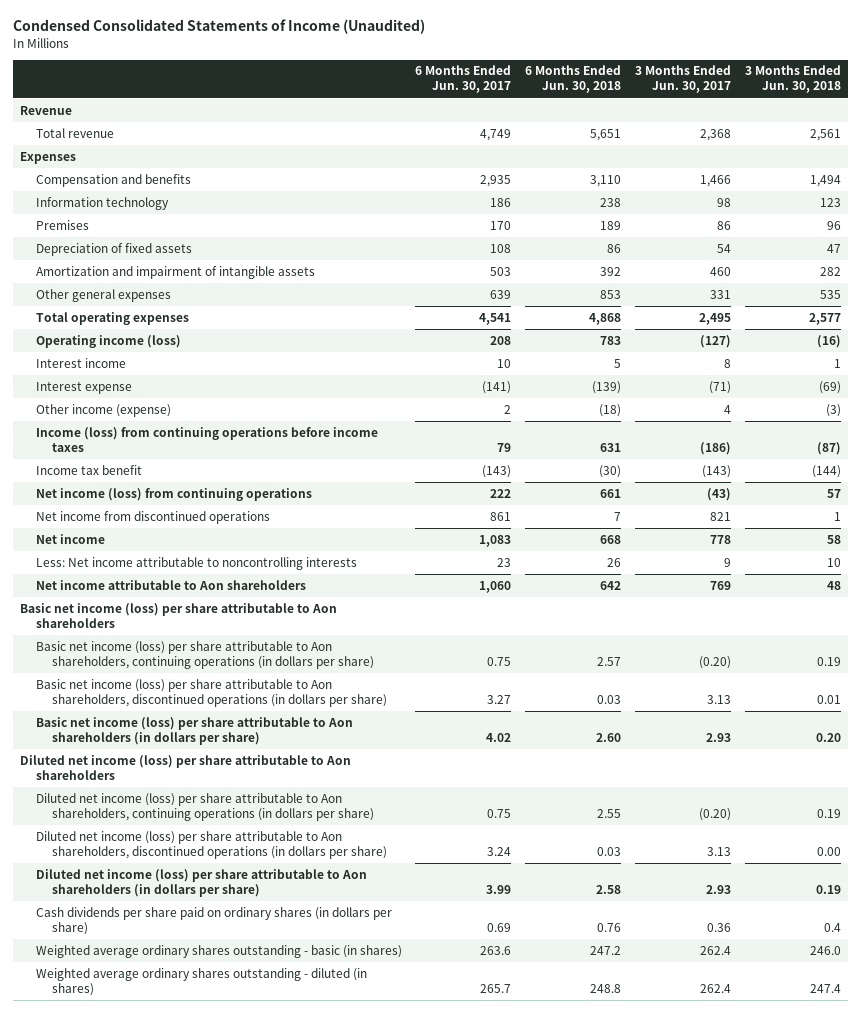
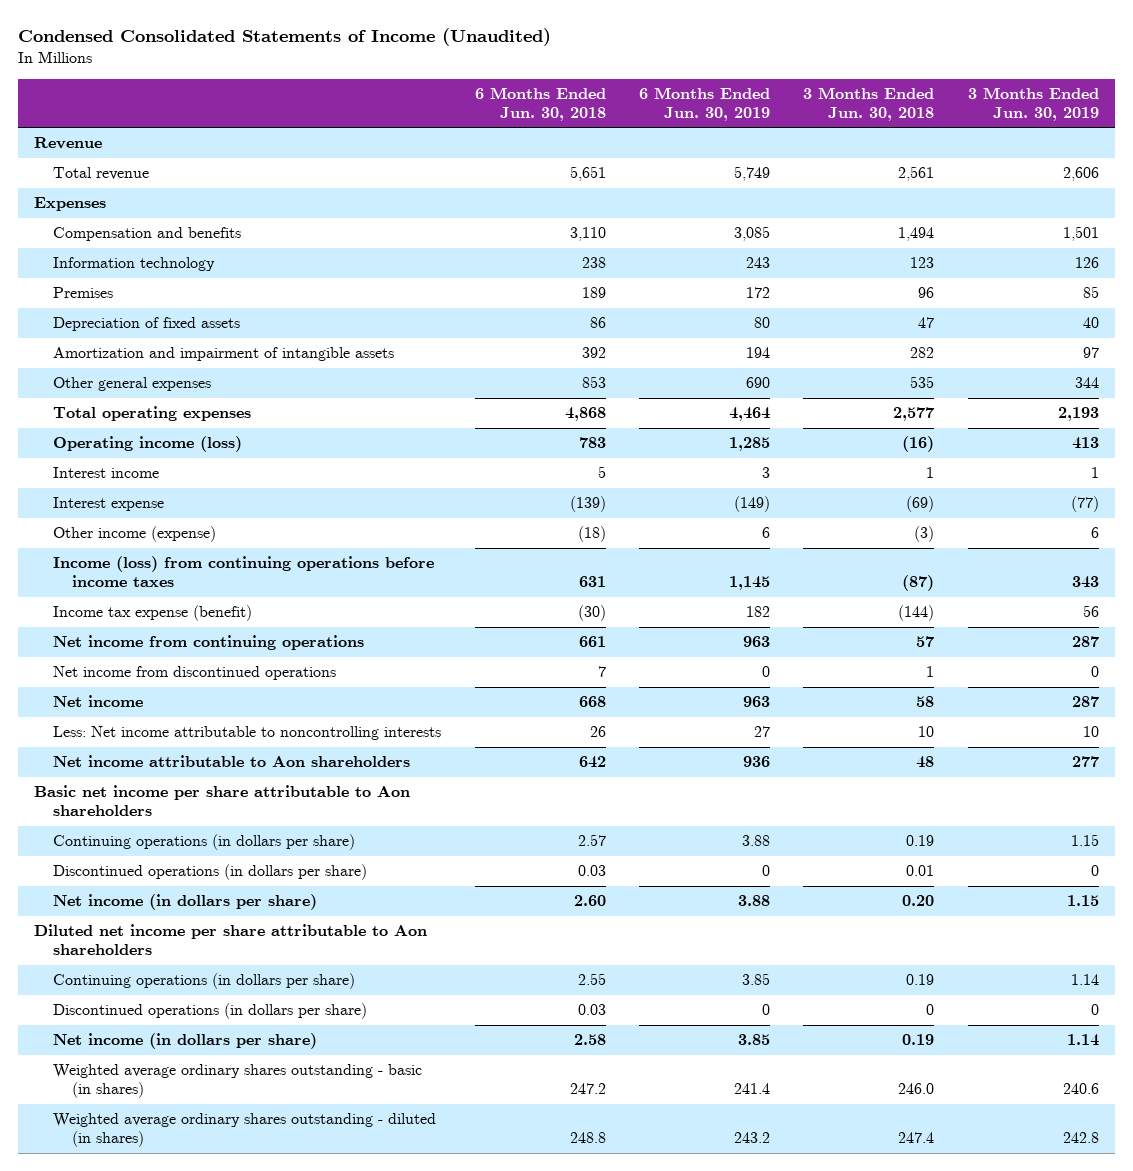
- | 6 Months Ended Jun. 30, 2017 | 6 Months Ended Jun. 30, 2018 | 3 Months Ended Jun. 30, 2017 | 3 Months Ended Jun. 30, 2018
+ | 6 Months Ended Jun. 30, 2018 | 6 Months Ended Jun. 30, 2019 | 3 Months Ended Jun. 30, 2018 | 3 Months Ended Jun. 30, 2019
- Income tax benefit | (143) | (30) | (143) | (144)
- Net income (loss) from continuing operations | 222 | 661 | (43) | 57
+ Income tax expense (benefit) | (30) | 182 | (144) | 56
+ Net income from continuing operations | 661 | 963 | 57 | 287
- Basic net income (loss) per share attributable to Aon shareholders
- Basic net income (loss) per share attributable to Aon shareholders, continuing operations (in dollars per share) | 0.75 | 2.57 | (0.20) | 0.19
- Basic net income (loss) per share attributable to Aon shareholders, discontinued operations (in dollars per share) | 3.27 | 0.03 | 3.13 | 0.01
- Basic net income (loss) per share attributable to Aon shareholders (in dollars per share) | 4.02 | 2.60 | 2.93 | 0.20
- Diluted net income (loss) per share attributable to Aon shareholders
- Diluted net income (loss) per share attributable to Aon shareholders, continuing operations (in dollars per share) | 0.75 | 2.55 | (0.20) | 0.19
- Diluted net income (loss) per share attributable to Aon shareholders, discontinued operations (in dollars per share) | 3.24 | 0.03 | 3.13 | 0.00
- Diluted net income (loss) per share attributable to Aon shareholders (in dollars per share) | 3.99 | 2.58 | 2.93 | 0.19
- Cash dividends per share paid on ordinary shares (in dollars per share) | 0.69 | 0.76 | 0.36 | 0.4
+ Basic net income per share attributable to Aon shareholders
+ Continuing operations (in dollars per share) | 2.57 | 3.88 | 0.19 | 1.15
+ Discontinued operations (in dollars per share) | 0.03 | 0 | 0.01 | 0
+ Net income (in dollars per share) | 2.60 | 3.88 | 0.20 | 1.15
+ Diluted net income per share attributable to Aon shareholders
+ Continuing operations (in dollars per share) | 2.55 | 3.85 | 0.19 | 1.14
+ Discontinued operations (in dollars per share) | 0.03 | 0 | 0 | 0
+ Net income (in dollars per share) | 2.58 | 3.85 | 0.19 | 1.14

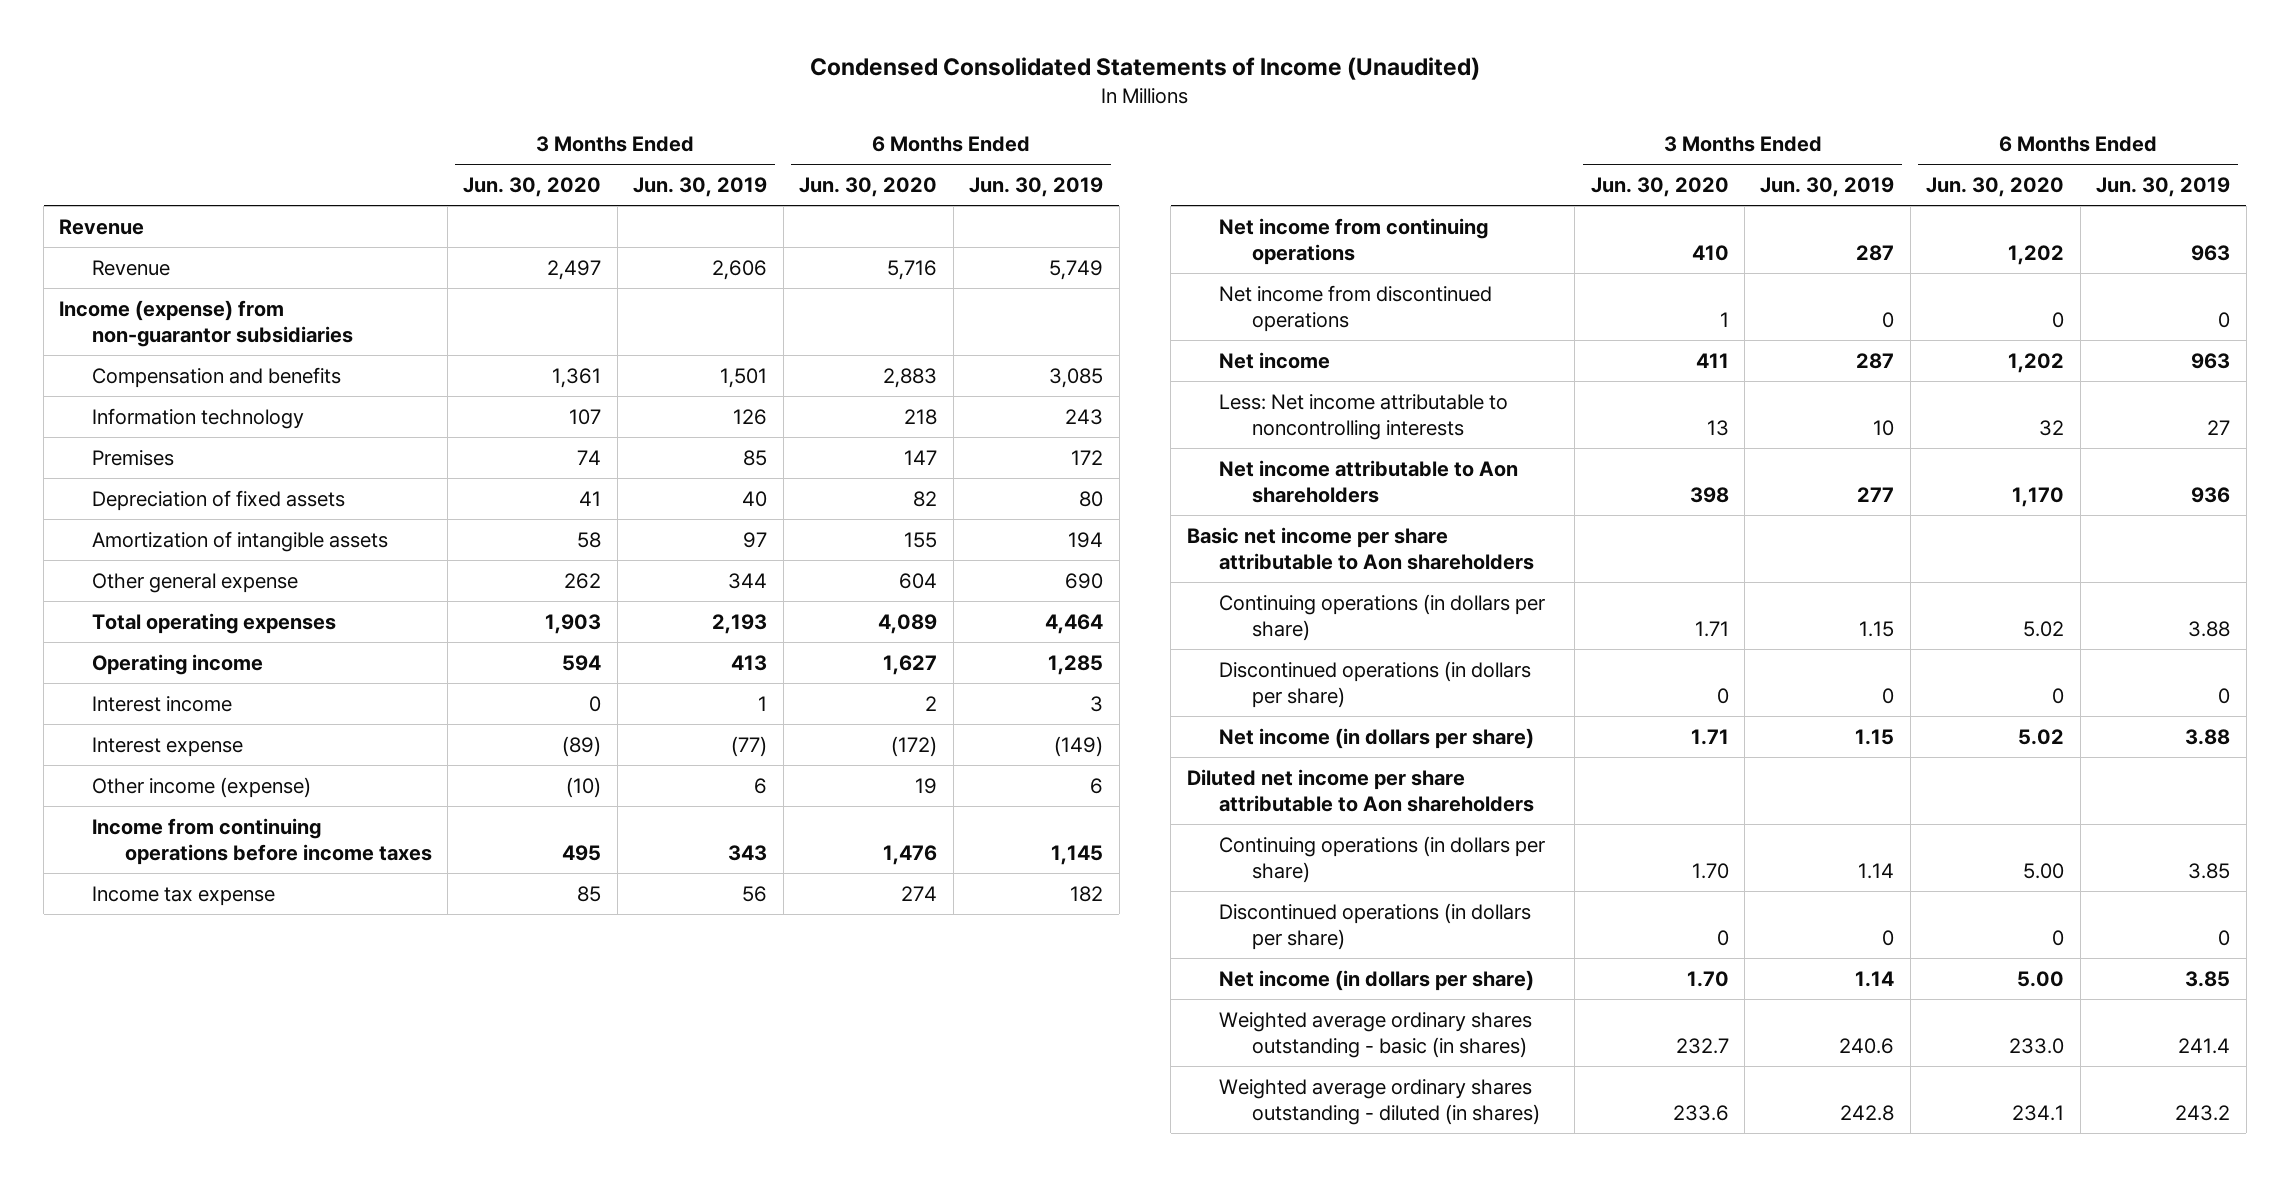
- | 6 Months Ended Jun. 30, 2018 | 6 Months Ended Jun. 30, 2019 | 3 Months Ended Jun. 30, 2018 | 3 Months Ended Jun. 30, 2019
+ | 3 Months Ended Jun. 30, 2020 | 3 Months Ended Jun. 30, 2019 | 6 Months Ended Jun. 30, 2020 | 6 Months Ended Jun. 30, 2019
- Total revenue | 5,651 | 5,749 | 2,561 | 2,606
- Expenses
+ Revenue | 2,497 | 2,606 | 5,716 | 5,749
+ Income (expense) from non-guarantor subsidiaries
- Amortization and impairment of intangible assets | 392 | 194 | 282 | 97
- Other general expenses | 853 | 690 | 535 | 344
+ Amortization of intangible assets | 58 | 97 | 155 | 194
+ Other general expense | 262 | 344 | 604 | 690
- Operating income (loss) | 783 | 1,285 | (16) | 413
+ Operating income | 594 | 413 | 1,627 | 1,285
- Income (loss) from continuing operations before income taxes | 631 | 1,145 | (87) | 343
- Income tax expense (benefit) | (30) | 182 | (144) | 56
+ Income from continuing operations before income taxes | 495 | 343 | 1,476 | 1,145
+ Income tax expense | 85 | 56 | 274 | 182

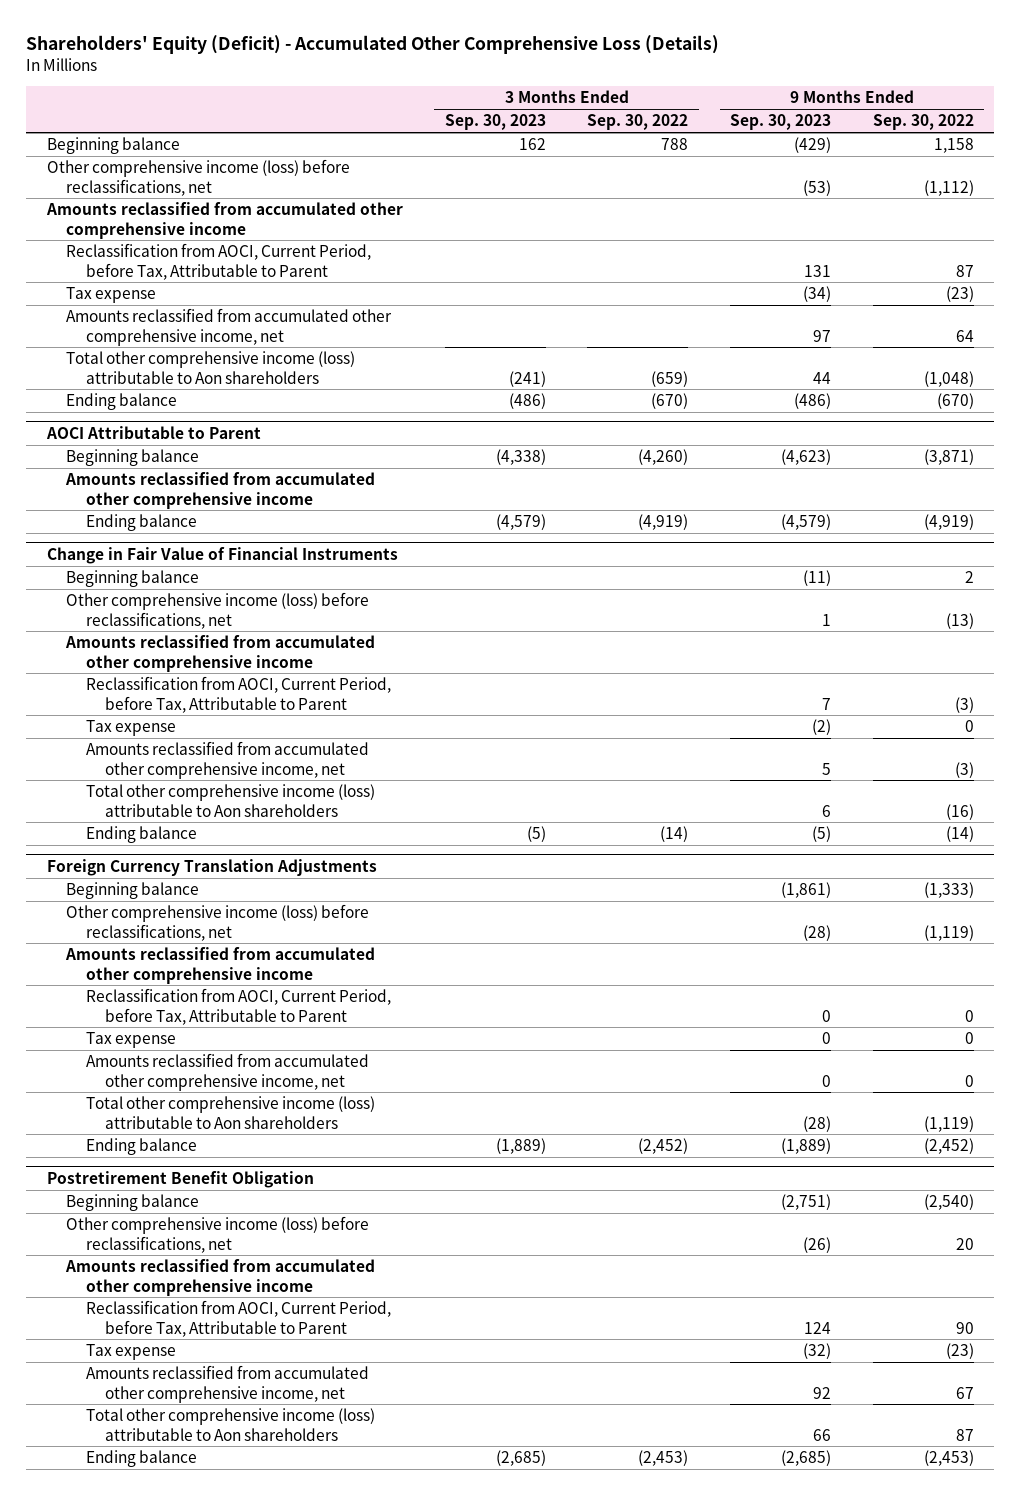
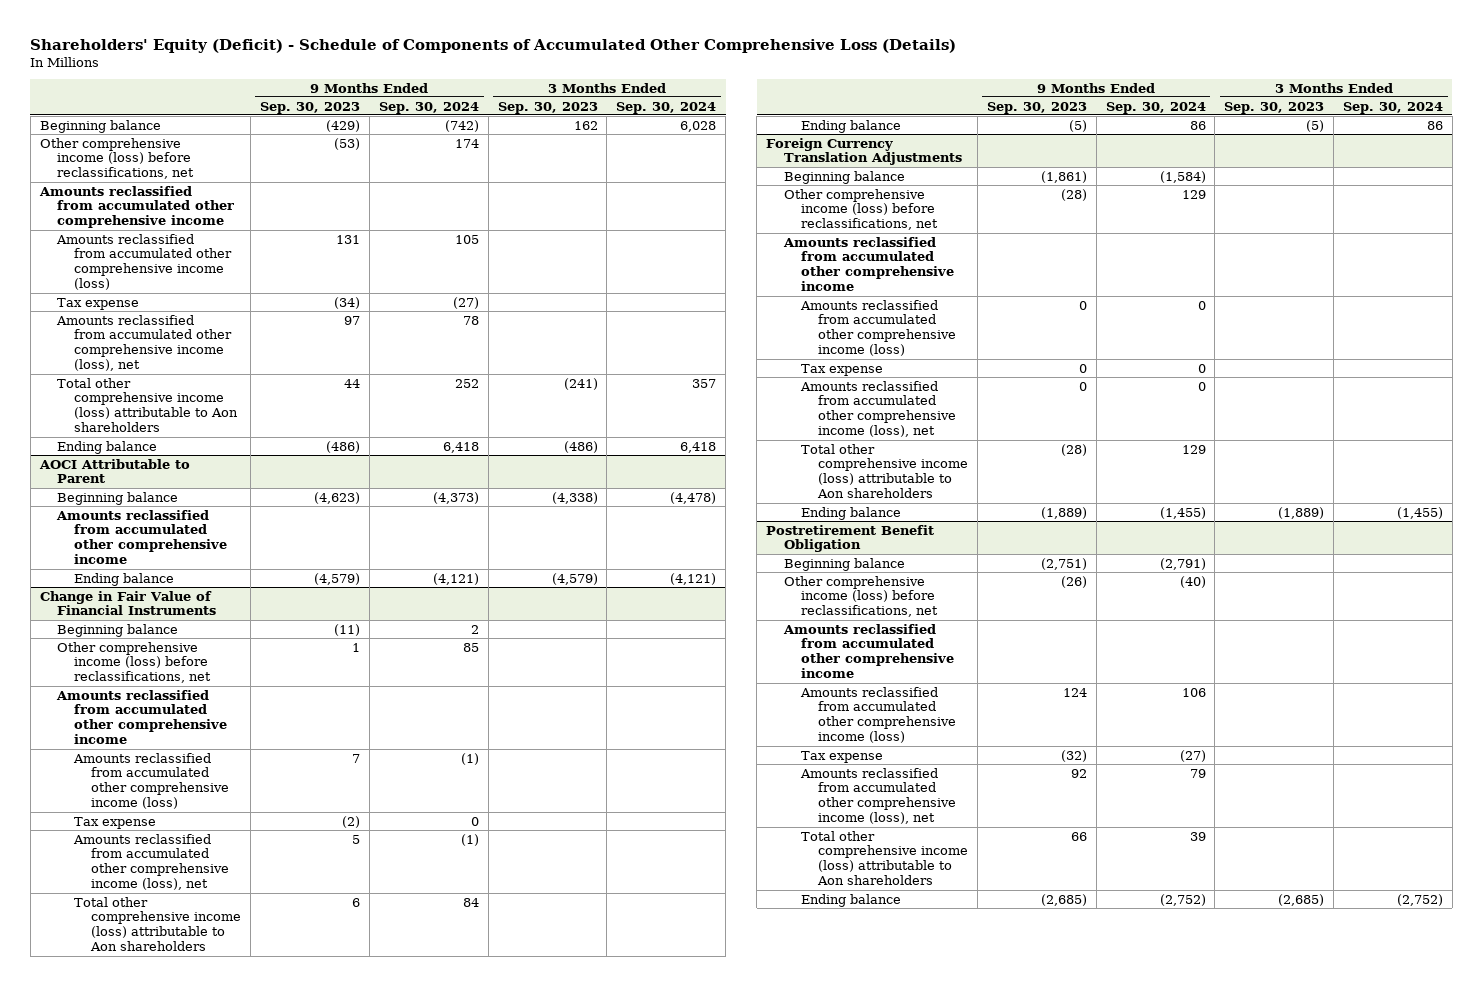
- Shareholders' Equity (Deficit) - Accumulated Other Comprehensive Loss (Details)
+ Shareholders' Equity (Deficit) - Schedule of Components of Accumulated Other Comprehensive Loss (Details)
- | 3 Months Ended Sep. 30, 2023 | 3 Months Ended Sep. 30, 2022 | 9 Months Ended Sep. 30, 2023 | 9 Months Ended Sep. 30, 2022
+ | 9 Months Ended Sep. 30, 2023 | 9 Months Ended Sep. 30, 2024 | 3 Months Ended Sep. 30, 2023 | 3 Months Ended Sep. 30, 2024
- Reclassification from AOCI, Current Period, before Tax, Attributable to Parent | | | 131 | 87
+ Amounts reclassified from accumulated other comprehensive income (loss) | 131 | 105 | |
- Amounts reclassified from accumulated other comprehensive income, net | | | 97 | 64
+ Amounts reclassified from accumulated other comprehensive income (loss), net | 97 | 78 | |
@ Change in Fair Value of Financial Instruments
- Reclassification from AOCI, Current Period, before Tax, Attributable to Parent | | | 7 | (3)
+ Amounts reclassified from accumulated other comprehensive income (loss) | 7 | (1) | |
- Amounts reclassified from accumulated other comprehensive income, net | | | 5 | (3)
+ Amounts reclassified from accumulated other comprehensive income (loss), net | 5 | (1) | |
@ Foreign Currency Translation Adjustments
- Reclassification from AOCI, Current Period, before Tax, Attributable to Parent | | | 0 | 0
+ Amounts reclassified from accumulated other comprehensive income (loss) | 0 | 0 | |
- Amounts reclassified from accumulated other comprehensive income, net | | | 0 | 0
+ Amounts reclassified from accumulated other comprehensive income (loss), net | 0 | 0 | |
@ Postretirement Benefit Obligation
- Reclassification from AOCI, Current Period, before Tax, Attributable to Parent | | | 124 | 90
+ Amounts reclassified from accumulated other comprehensive income (loss) | 124 | 106 | |
- Amounts reclassified from accumulated other comprehensive income, net | | | 92 | 67
+ Amounts reclassified from accumulated other comprehensive income (loss), net | 92 | 79 | |

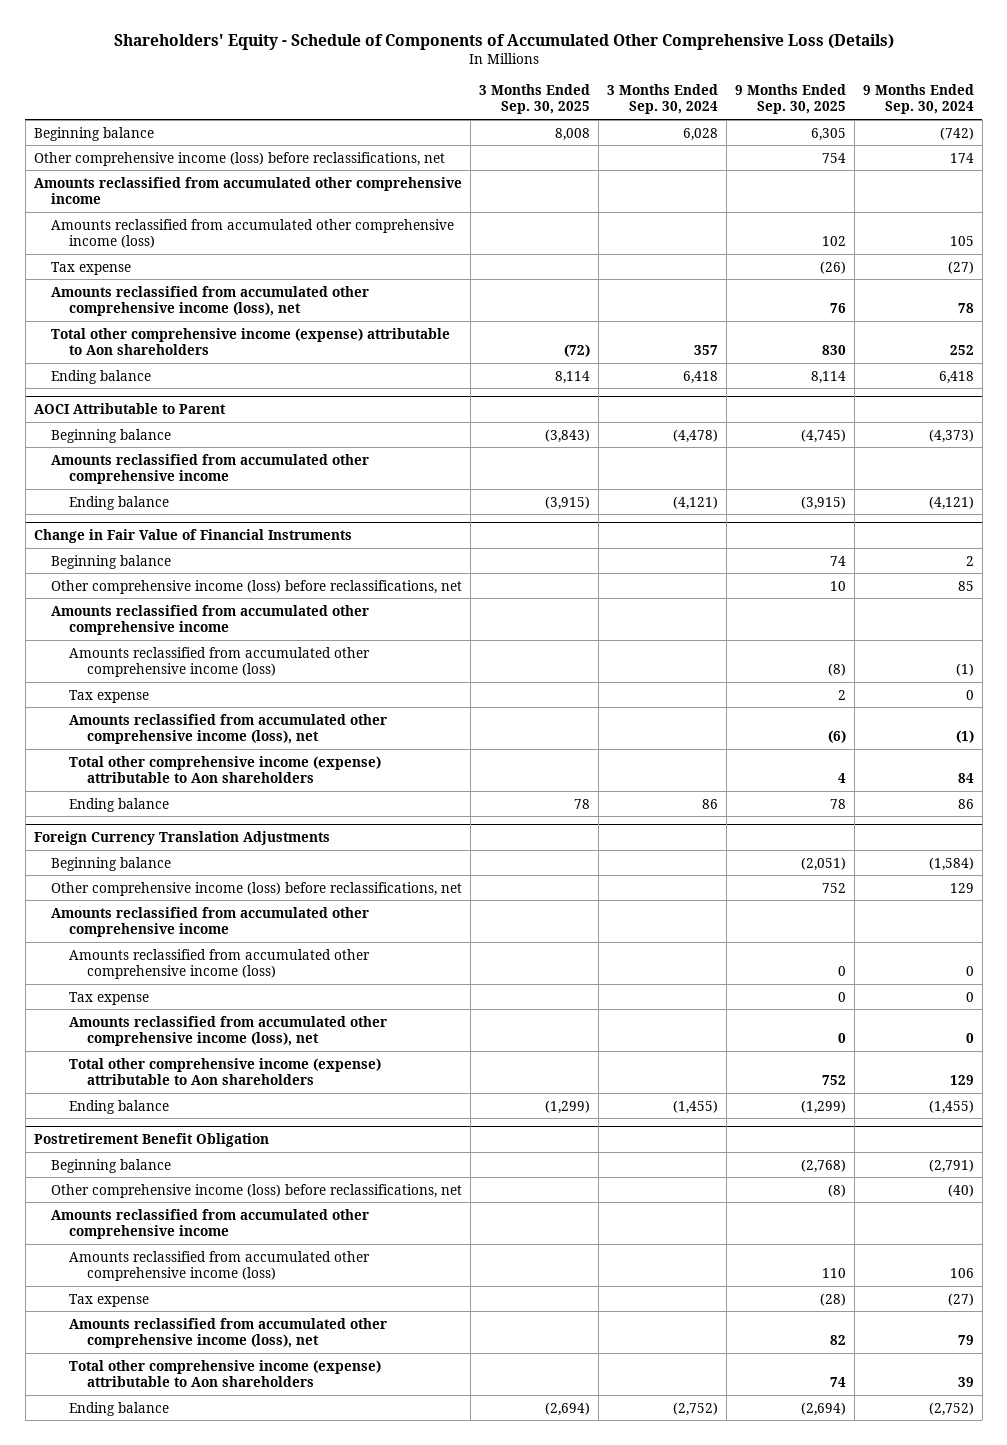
- Shareholders' Equity (Deficit) - Schedule of Components of Accumulated Other Comprehensive Loss (Details)
+ Shareholders' Equity - Schedule of Components of Accumulated Other Comprehensive Loss (Details)
- | 9 Months Ended Sep. 30, 2023 | 9 Months Ended Sep. 30, 2024 | 3 Months Ended Sep. 30, 2023 | 3 Months Ended Sep. 30, 2024
+ | 3 Months Ended Sep. 30, 2025 | 3 Months Ended Sep. 30, 2024 | 9 Months Ended Sep. 30, 2025 | 9 Months Ended Sep. 30, 2024
- Total other comprehensive income (loss) attributable to Aon shareholders | 44 | 252 | (241) | 357
+ Total other comprehensive income (expense) attributable to Aon shareholders | (72) | 357 | 830 | 252
@ Change in Fair Value of Financial Instruments
- Total other comprehensive income (loss) attributable to Aon shareholders | 6 | 84 | |
+ Total other comprehensive income (expense) attributable to Aon shareholders | | | 4 | 84
@ Foreign Currency Translation Adjustments
- Total other comprehensive income (loss) attributable to Aon shareholders | (28) | 129 | |
+ Total other comprehensive income (expense) attributable to Aon shareholders | | | 752 | 129
@ Postretirement Benefit Obligation
- Total other comprehensive income (loss) attributable to Aon shareholders | 66 | 39 | |
+ Total other comprehensive income (expense) attributable to Aon shareholders | | | 74 | 39

